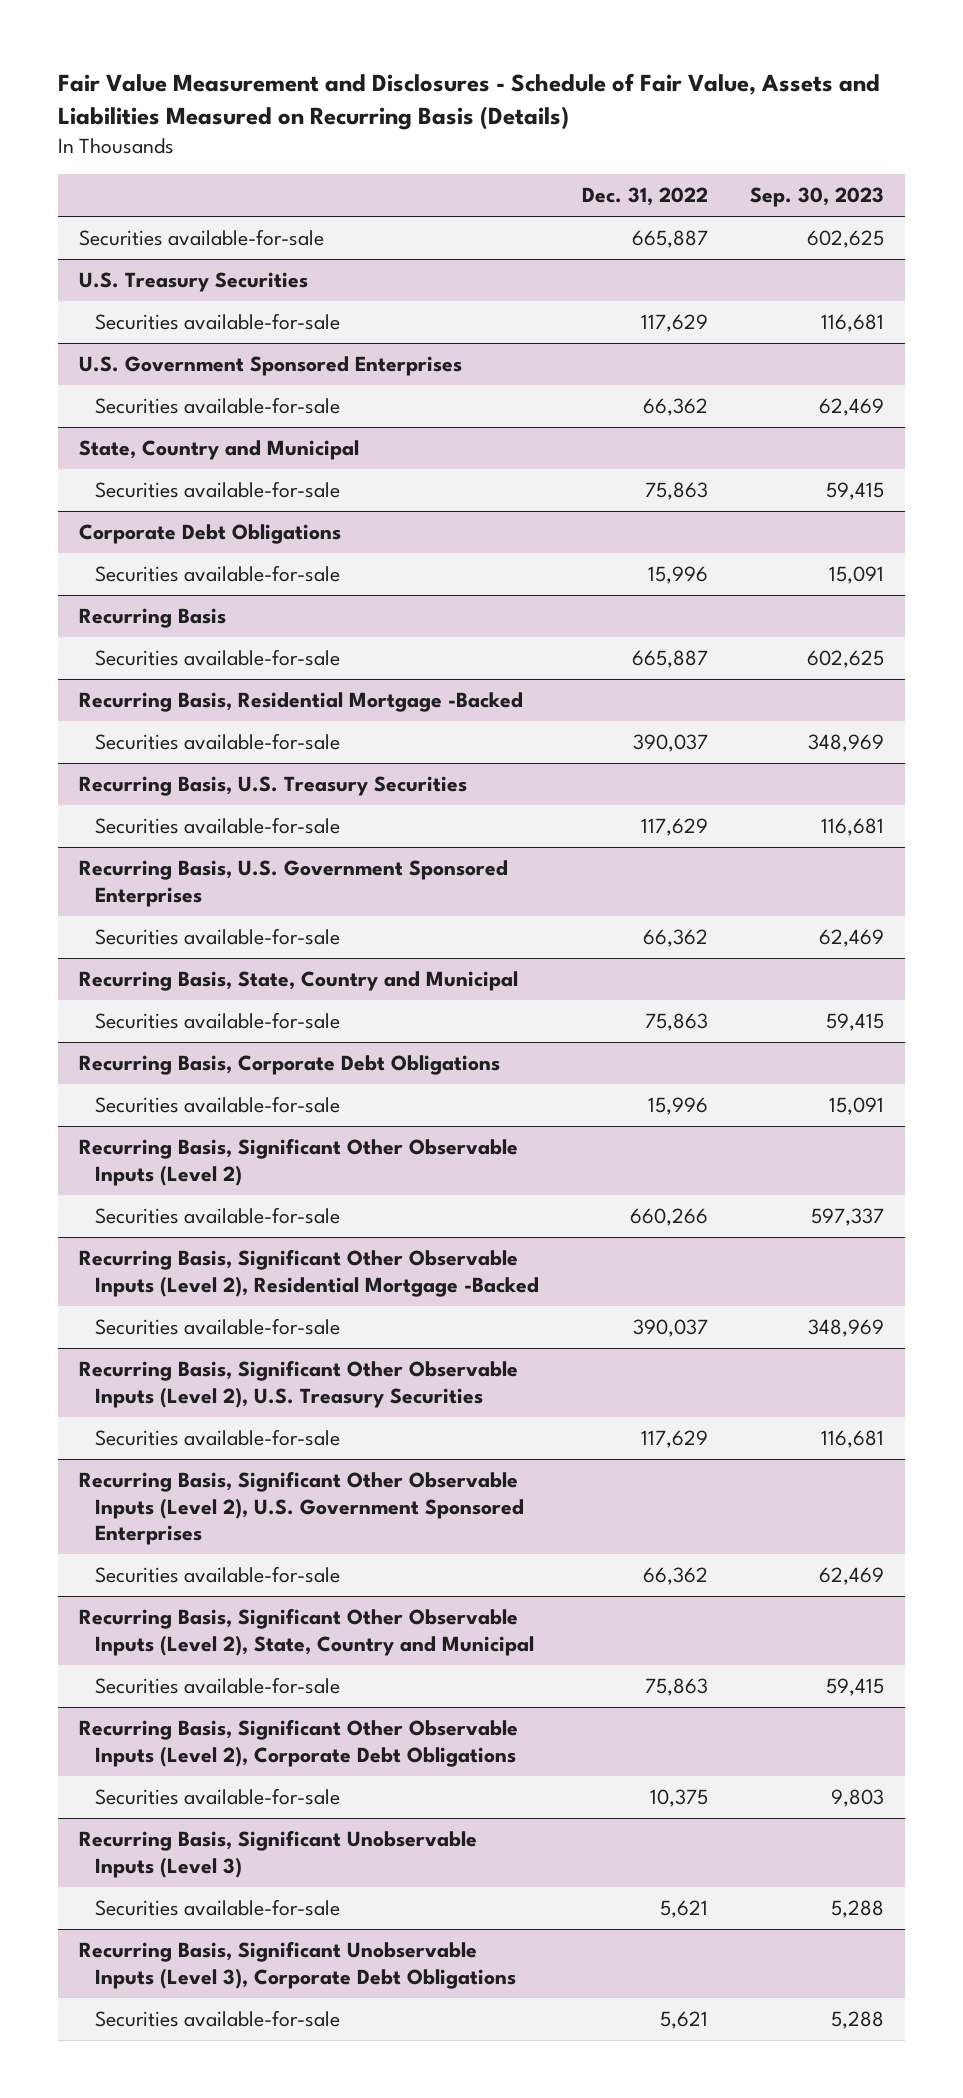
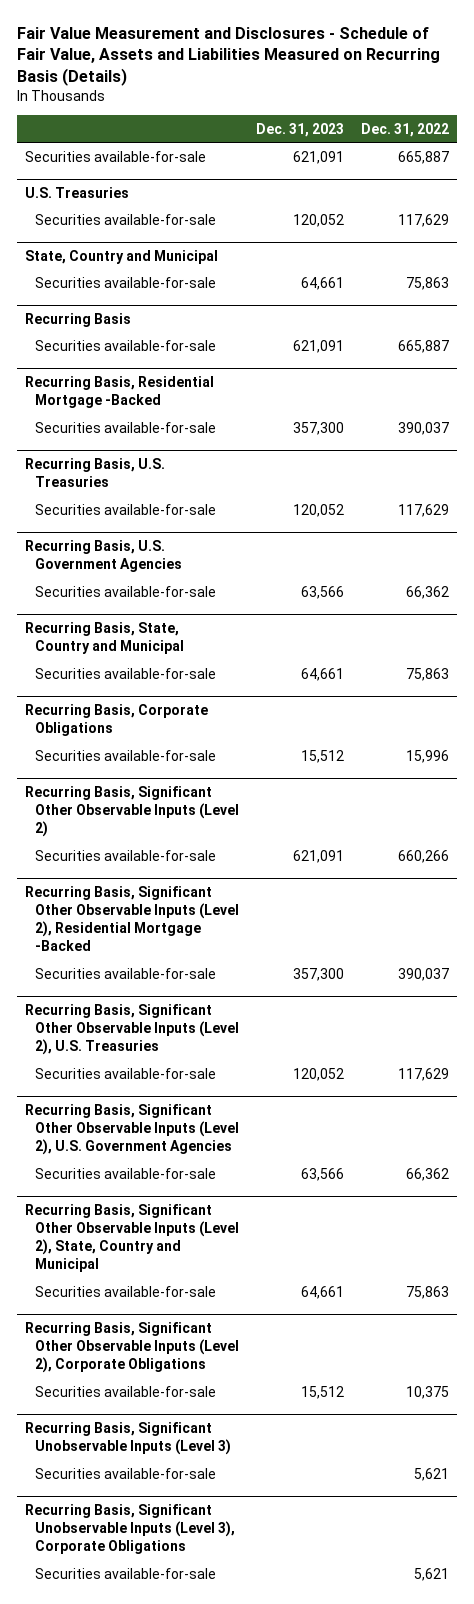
- | Dec. 31, 2022 | Sep. 30, 2023
+ | Dec. 31, 2023 | Dec. 31, 2022
- U.S. Treasury Securities
+ U.S. Treasuries
- U.S. Government Sponsored Enterprises
- Securities available-for-sale | 66,362 | 62,469
- Corporate Debt Obligations
- Securities available-for-sale | 15,996 | 15,091
- Recurring Basis, U.S. Treasury Securities
+ Recurring Basis, U.S. Treasuries
- Recurring Basis, U.S. Government Sponsored Enterprises
+ Recurring Basis, U.S. Government Agencies
- Recurring Basis, Corporate Debt Obligations
+ Recurring Basis, Corporate Obligations
- Recurring Basis, Significant Other Observable Inputs (Level 2), U.S. Treasury Securities
+ Recurring Basis, Significant Other Observable Inputs (Level 2), U.S. Treasuries
- Recurring Basis, Significant Other Observable Inputs (Level 2), U.S. Government Sponsored Enterprises
+ Recurring Basis, Significant Other Observable Inputs (Level 2), U.S. Government Agencies
- Recurring Basis, Significant Other Observable Inputs (Level 2), Corporate Debt Obligations
+ Recurring Basis, Significant Other Observable Inputs (Level 2), Corporate Obligations
- Recurring Basis, Significant Unobservable Inputs (Level 3), Corporate Debt Obligations
+ Recurring Basis, Significant Unobservable Inputs (Level 3), Corporate Obligations

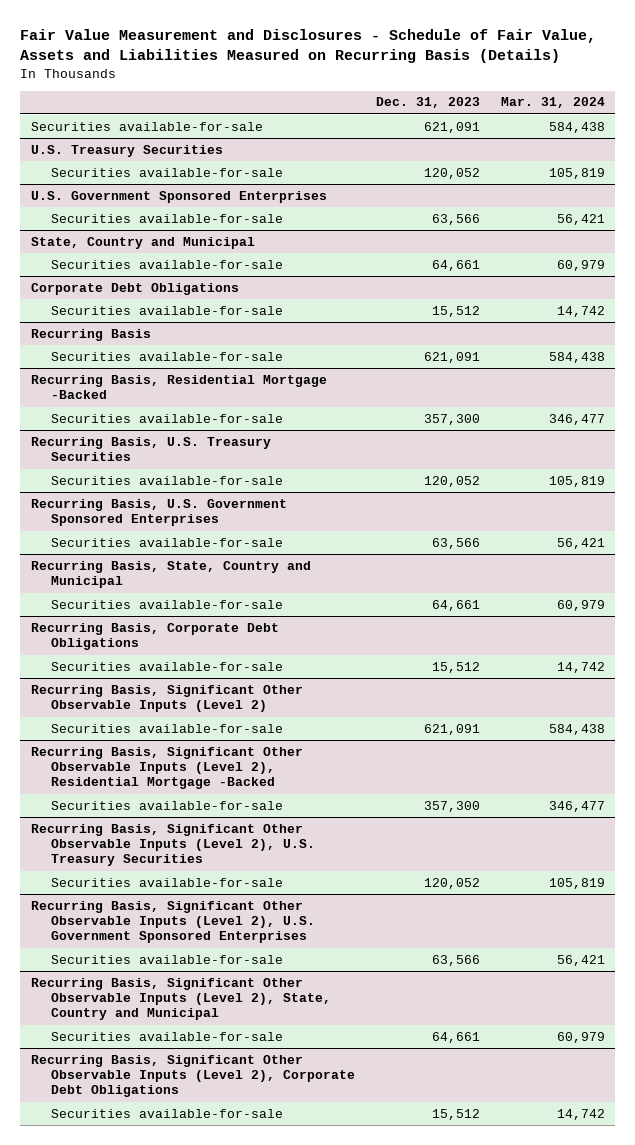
- | Dec. 31, 2023 | Dec. 31, 2022
+ | Dec. 31, 2023 | Mar. 31, 2024
- U.S. Treasuries
+ U.S. Treasury Securities
+ U.S. Government Sponsored Enterprises
+ Securities available-for-sale | 63,566 | 56,421
+ Corporate Debt Obligations
+ Securities available-for-sale | 15,512 | 14,742
- Recurring Basis, U.S. Treasuries
+ Recurring Basis, U.S. Treasury Securities
- Recurring Basis, U.S. Government Agencies
+ Recurring Basis, U.S. Government Sponsored Enterprises
- Recurring Basis, Corporate Obligations
+ Recurring Basis, Corporate Debt Obligations
- Recurring Basis, Significant Other Observable Inputs (Level 2), U.S. Treasuries
+ Recurring Basis, Significant Other Observable Inputs (Level 2), U.S. Treasury Securities
- Recurring Basis, Significant Other Observable Inputs (Level 2), U.S. Government Agencies
+ Recurring Basis, Significant Other Observable Inputs (Level 2), U.S. Government Sponsored Enterprises
- Recurring Basis, Significant Other Observable Inputs (Level 2), Corporate Obligations
+ Recurring Basis, Significant Other Observable Inputs (Level 2), Corporate Debt Obligations
- Recurring Basis, Significant Unobservable Inputs (Level 3)
- Securities available-for-sale | | 5,621
- Recurring Basis, Significant Unobservable Inputs (Level 3), Corporate Obligations
- Securities available-for-sale | | 5,621

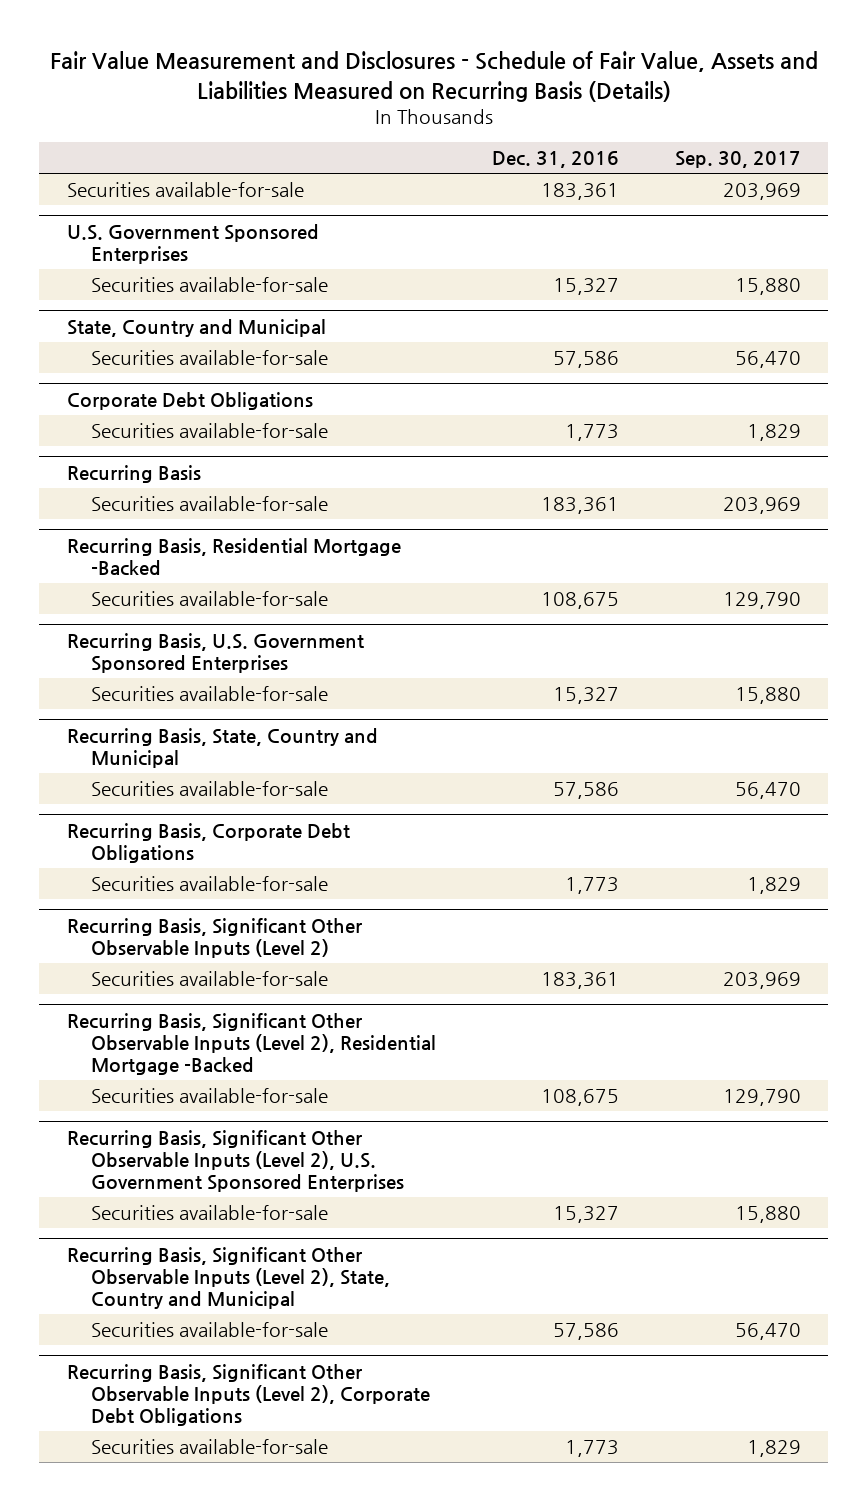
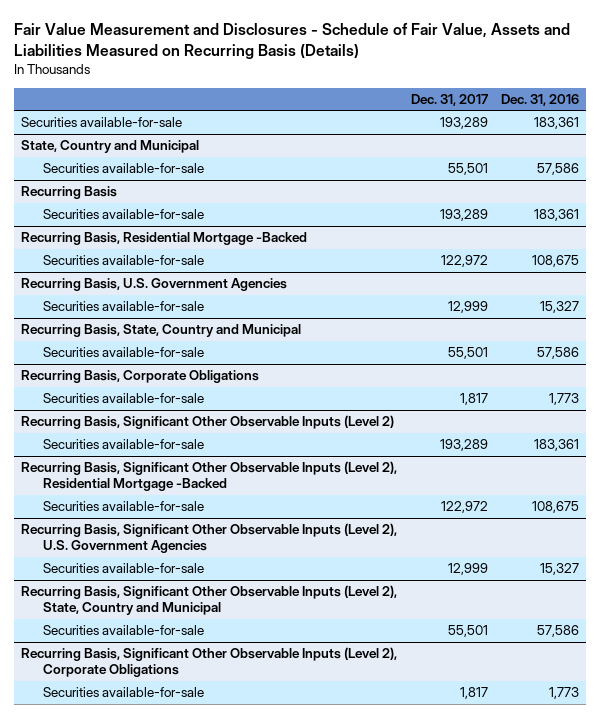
- | Dec. 31, 2016 | Sep. 30, 2017
+ | Dec. 31, 2017 | Dec. 31, 2016
- U.S. Government Sponsored Enterprises
- Securities available-for-sale | 15,327 | 15,880
- Corporate Debt Obligations
- Securities available-for-sale | 1,773 | 1,829
- Recurring Basis, U.S. Government Sponsored Enterprises
+ Recurring Basis, U.S. Government Agencies
- Recurring Basis, Corporate Debt Obligations
+ Recurring Basis, Corporate Obligations
- Recurring Basis, Significant Other Observable Inputs (Level 2), U.S. Government Sponsored Enterprises
+ Recurring Basis, Significant Other Observable Inputs (Level 2), U.S. Government Agencies
- Recurring Basis, Significant Other Observable Inputs (Level 2), Corporate Debt Obligations
+ Recurring Basis, Significant Other Observable Inputs (Level 2), Corporate Obligations

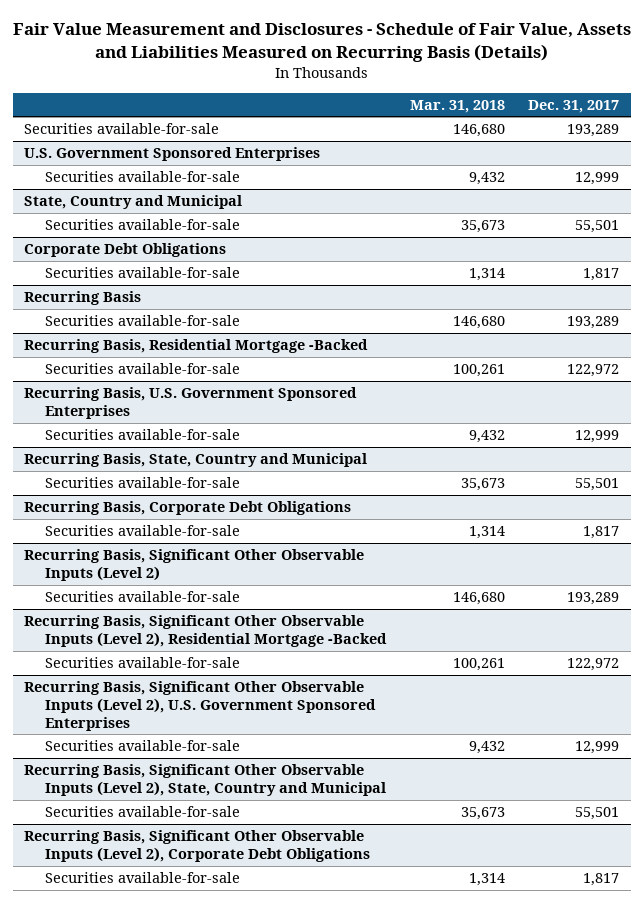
- | Dec. 31, 2017 | Dec. 31, 2016
+ | Mar. 31, 2018 | Dec. 31, 2017
+ U.S. Government Sponsored Enterprises
+ Securities available-for-sale | 9,432 | 12,999
+ Corporate Debt Obligations
+ Securities available-for-sale | 1,314 | 1,817
- Recurring Basis, U.S. Government Agencies
+ Recurring Basis, U.S. Government Sponsored Enterprises
- Recurring Basis, Corporate Obligations
+ Recurring Basis, Corporate Debt Obligations
- Recurring Basis, Significant Other Observable Inputs (Level 2), U.S. Government Agencies
+ Recurring Basis, Significant Other Observable Inputs (Level 2), U.S. Government Sponsored Enterprises
- Recurring Basis, Significant Other Observable Inputs (Level 2), Corporate Obligations
+ Recurring Basis, Significant Other Observable Inputs (Level 2), Corporate Debt Obligations

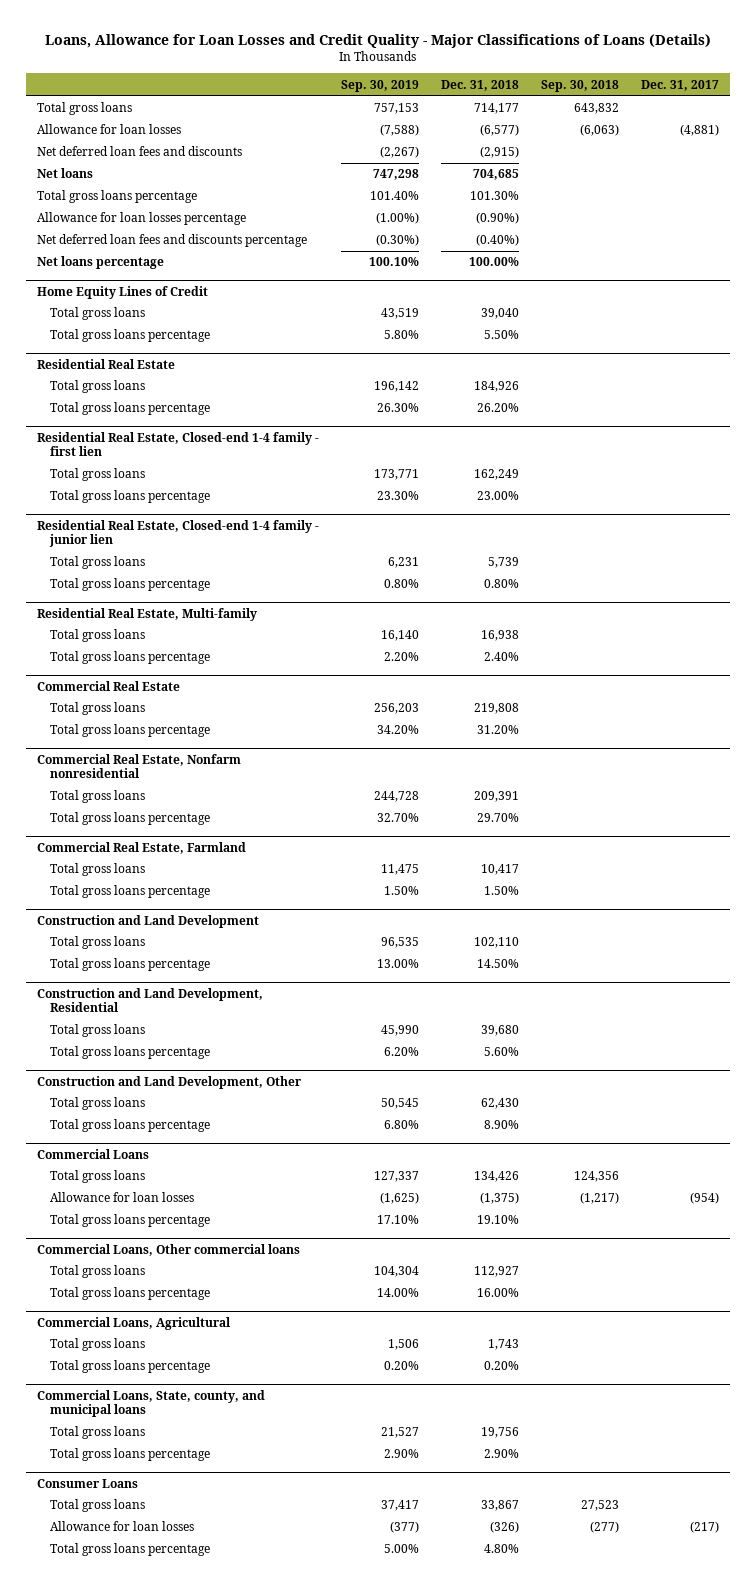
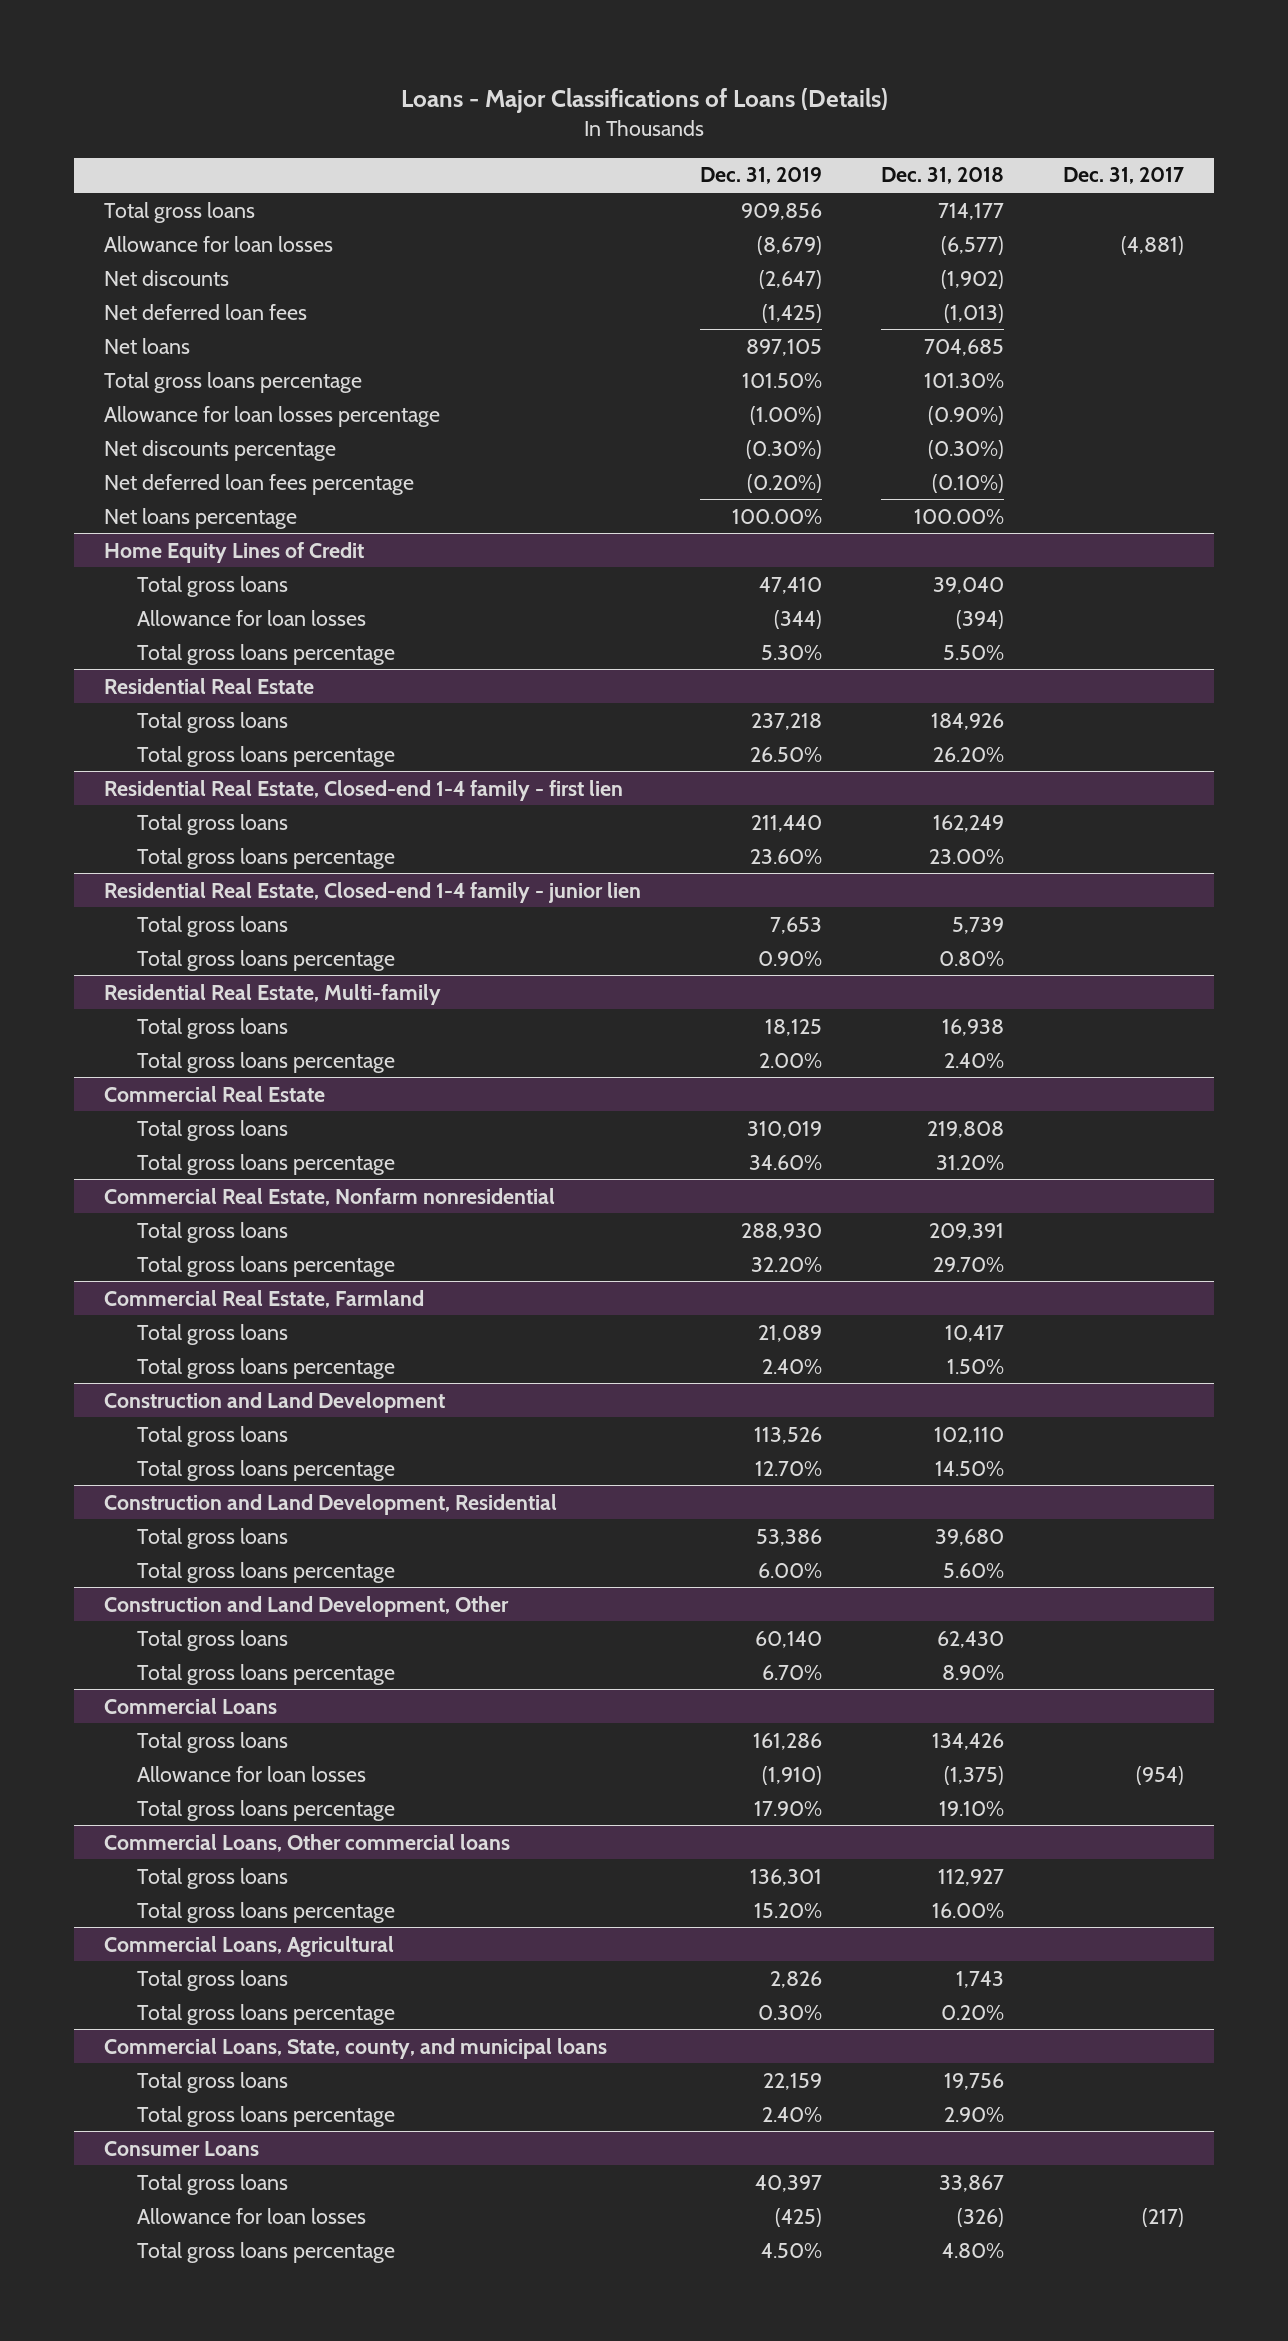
- Loans, Allowance for Loan Losses and Credit Quality - Major Classifications of Loans (Details)
+ Loans - Major Classifications of Loans (Details)
- | Sep. 30, 2019 | Dec. 31, 2018 | Sep. 30, 2018 | Dec. 31, 2017
+ | Dec. 31, 2019 | Dec. 31, 2018 | Dec. 31, 2017
- Net deferred loan fees and discounts | (2,267) | (2,915) | |
+ Net discounts | (2,647) | (1,902) |
+ Net deferred loan fees | (1,425) | (1,013) |
- Net deferred loan fees and discounts percentage | (0.30%) | (0.40%) | |
+ Net discounts percentage | (0.30%) | (0.30%) |
+ Net deferred loan fees percentage | (0.20%) | (0.10%) |
@ Home Equity Lines of Credit
+ Allowance for loan losses | (344) | (394) |

